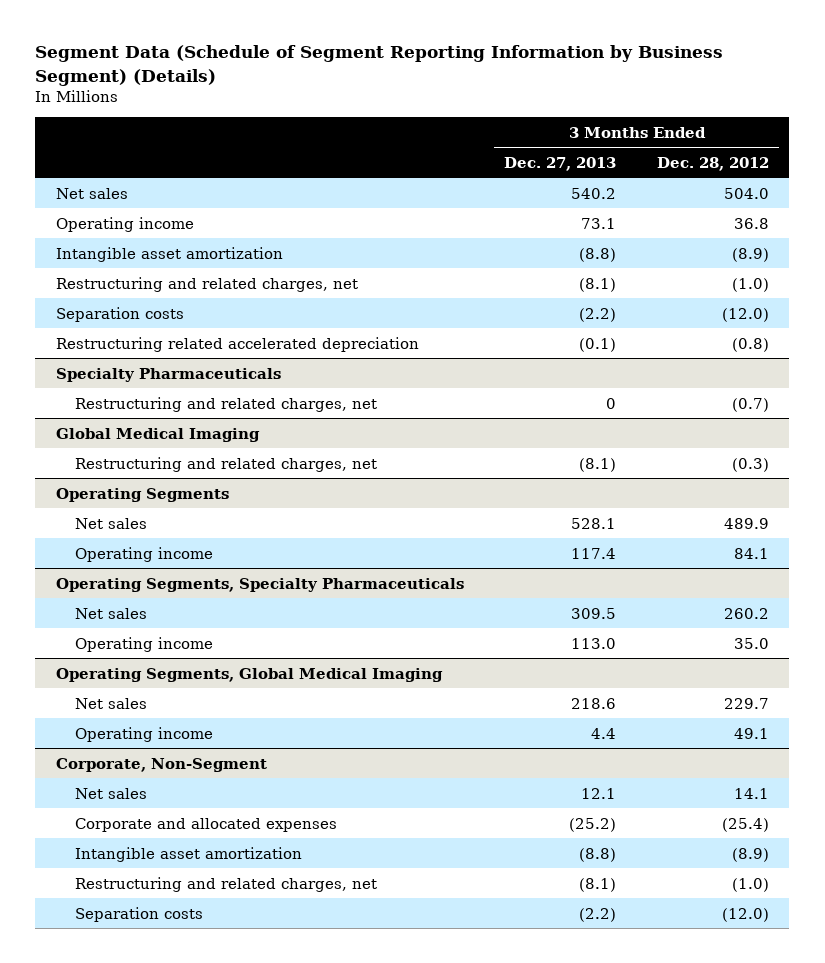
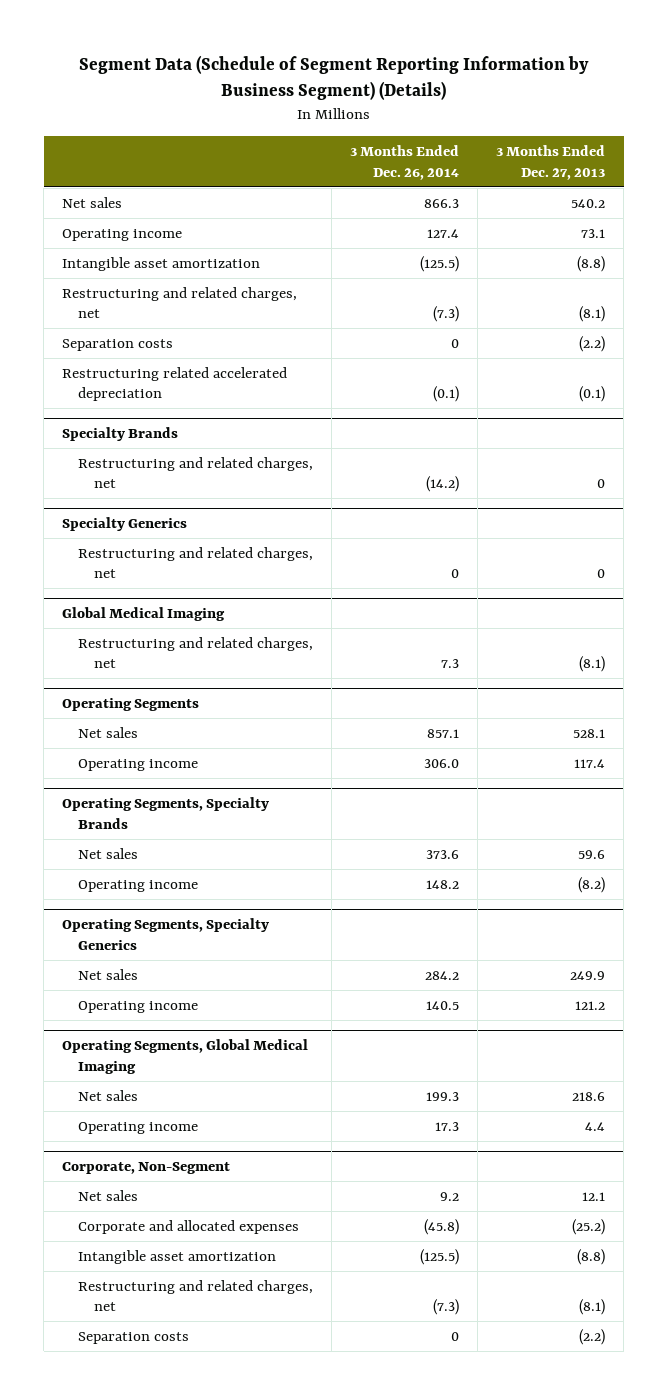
- | 3 Months Ended Dec. 27, 2013 | 3 Months Ended Dec. 28, 2012
+ | 3 Months Ended Dec. 26, 2014 | 3 Months Ended Dec. 27, 2013
- Specialty Pharmaceuticals
+ Specialty Brands
+ Specialty Generics
+ Restructuring and related charges, net | 0 | 0
- Operating Segments, Specialty Pharmaceuticals
- Net sales | 309.5 | 260.2
- Operating income | 113.0 | 35.0
+ Operating Segments, Specialty Brands
+ Net sales | 373.6 | 59.6
+ Operating income | 148.2 | (8.2)
+ Operating Segments, Specialty Generics
+ Net sales | 284.2 | 249.9
+ Operating income | 140.5 | 121.2

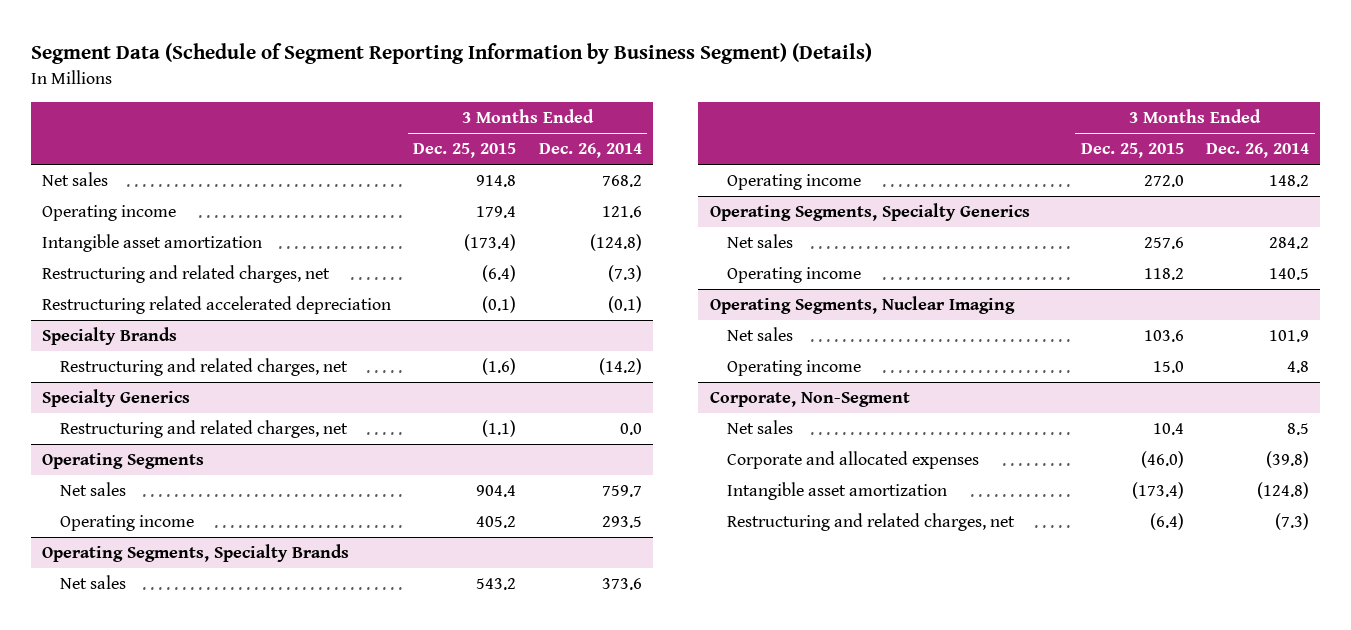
- | 3 Months Ended Dec. 26, 2014 | 3 Months Ended Dec. 27, 2013
+ | 3 Months Ended Dec. 25, 2015 | 3 Months Ended Dec. 26, 2014
- Net sales | 866.3 | 540.2
- Operating income | 127.4 | 73.1
- Intangible asset amortization | (125.5) | (8.8)
+ Net sales | 914.8 | 768.2
+ Operating income | 179.4 | 121.6
+ Intangible asset amortization | (173.4) | (124.8)
- Separation costs | 0 | (2.2)
@ Specialty Generics
- Restructuring and related charges, net | 0 | 0
- Global Medical Imaging
- Restructuring and related charges, net | 7.3 | (8.1)
@ Specialty Generics
+ Restructuring and related charges, net | (1.1) | 0.0
@ Operating Segments
- Net sales | 857.1 | 528.1
- Operating income | 306.0 | 117.4
+ Net sales | 904.4 | 759.7
+ Operating income | 405.2 | 293.5
- Operating Segments, Global Medical Imaging
- Net sales | 199.3 | 218.6
- Operating income | 17.3 | 4.4
+ Operating Segments, Nuclear Imaging
+ Net sales | 103.6 | 101.9
+ Operating income | 15.0 | 4.8
@ Corporate, Non-Segment
- Net sales | 9.2 | 12.1
- Corporate and allocated expenses | (45.8) | (25.2)
- Intangible asset amortization | (125.5) | (8.8)
+ Net sales | 10.4 | 8.5
+ Corporate and allocated expenses | (46.0) | (39.8)
+ Intangible asset amortization | (173.4) | (124.8)
- Separation costs | 0 | (2.2)

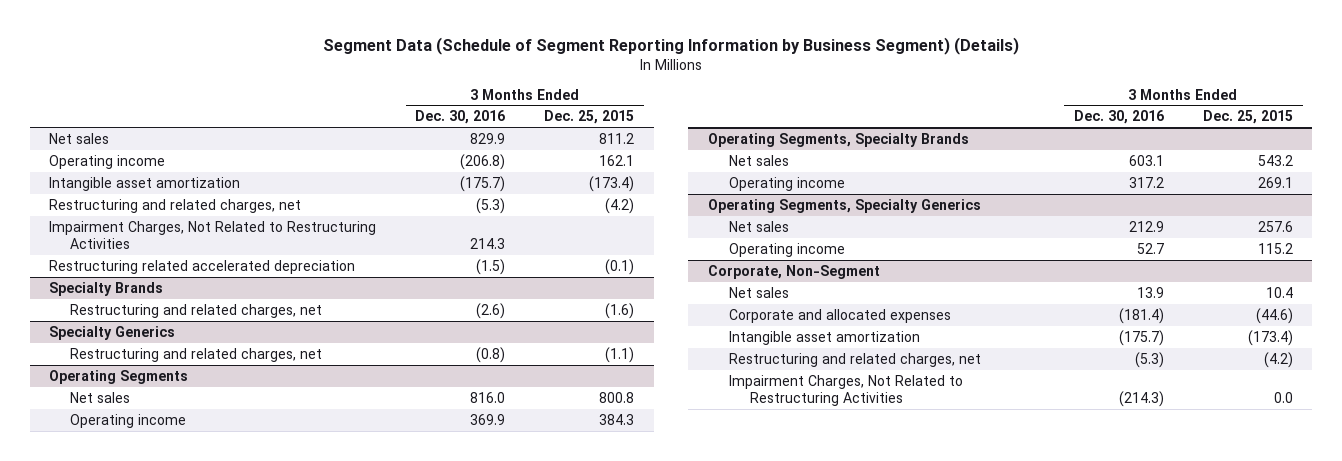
- | 3 Months Ended Dec. 25, 2015 | 3 Months Ended Dec. 26, 2014
+ | 3 Months Ended Dec. 30, 2016 | 3 Months Ended Dec. 25, 2015
- Net sales | 914.8 | 768.2
- Operating income | 179.4 | 121.6
+ Net sales | 829.9 | 811.2
+ Operating income | (206.8) | 162.1
- Restructuring and related charges, net | (6.4) | (7.3)
+ Restructuring and related charges, net | (5.3) | (4.2)
+ Impairment Charges, Not Related to Restructuring Activities | 214.3 |
@ Operating Segments
- Net sales | 904.4 | 759.7
- Operating income | 405.2 | 293.5
+ Net sales | 816.0 | 800.8
+ Operating income | 369.9 | 384.3
@ Operating Segments, Specialty Brands
- Operating income | 272.0 | 148.2
+ Operating income | 317.2 | 269.1
@ Operating Segments, Specialty Generics
- Operating income | 118.2 | 140.5
- Operating Segments, Nuclear Imaging
- Net sales | 103.6 | 101.9
- Operating income | 15.0 | 4.8
@ Operating Segments, Specialty Generics
+ Operating income | 52.7 | 115.2
@ Corporate, Non-Segment
- Corporate and allocated expenses | (46.0) | (39.8)
+ Corporate and allocated expenses | (181.4) | (44.6)
- Restructuring and related charges, net | (6.4) | (7.3)
+ Restructuring and related charges, net | (5.3) | (4.2)
+ Impairment Charges, Not Related to Restructuring Activities | (214.3) | 0.0

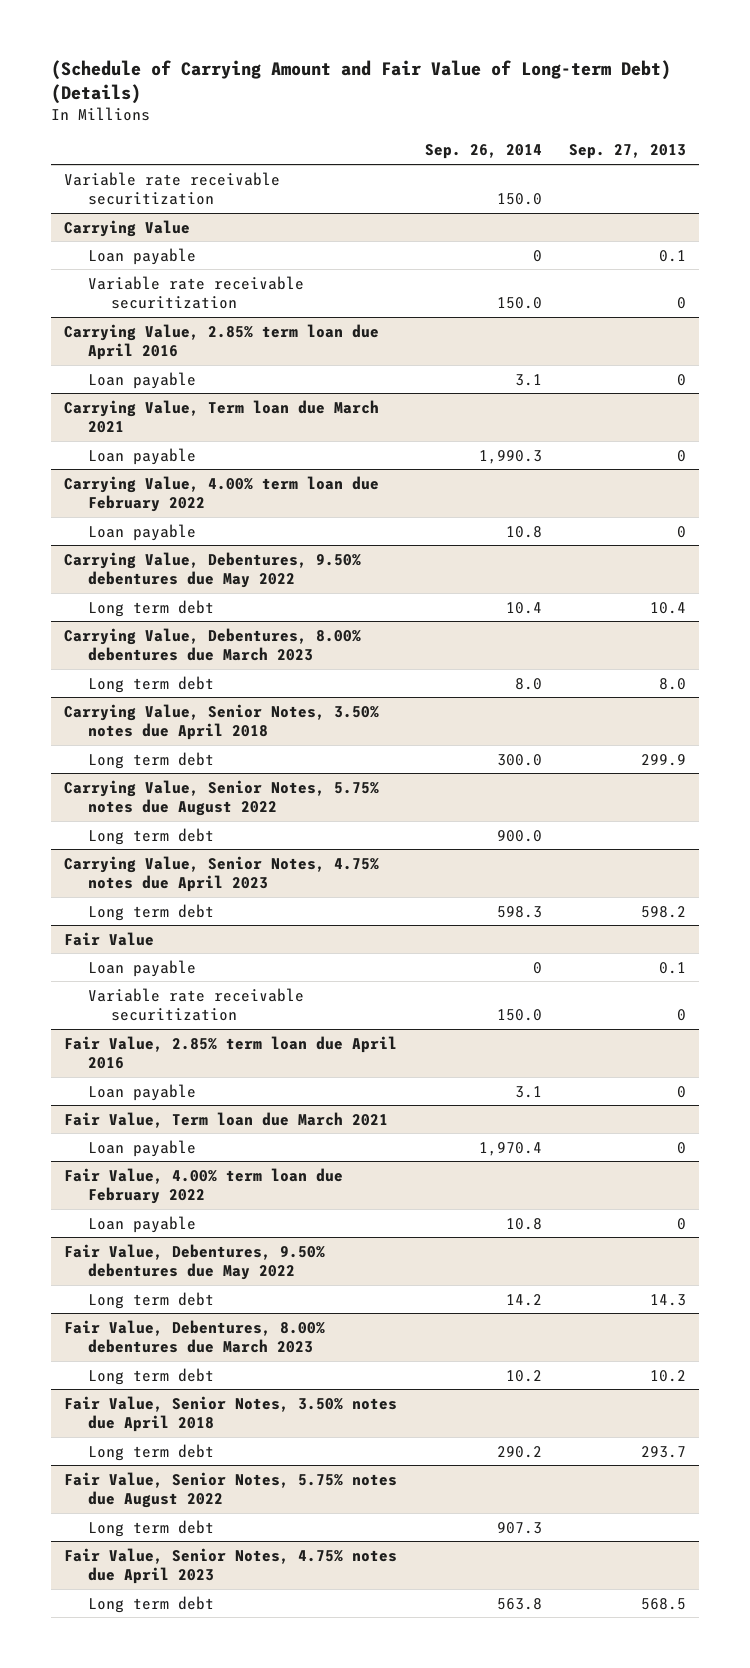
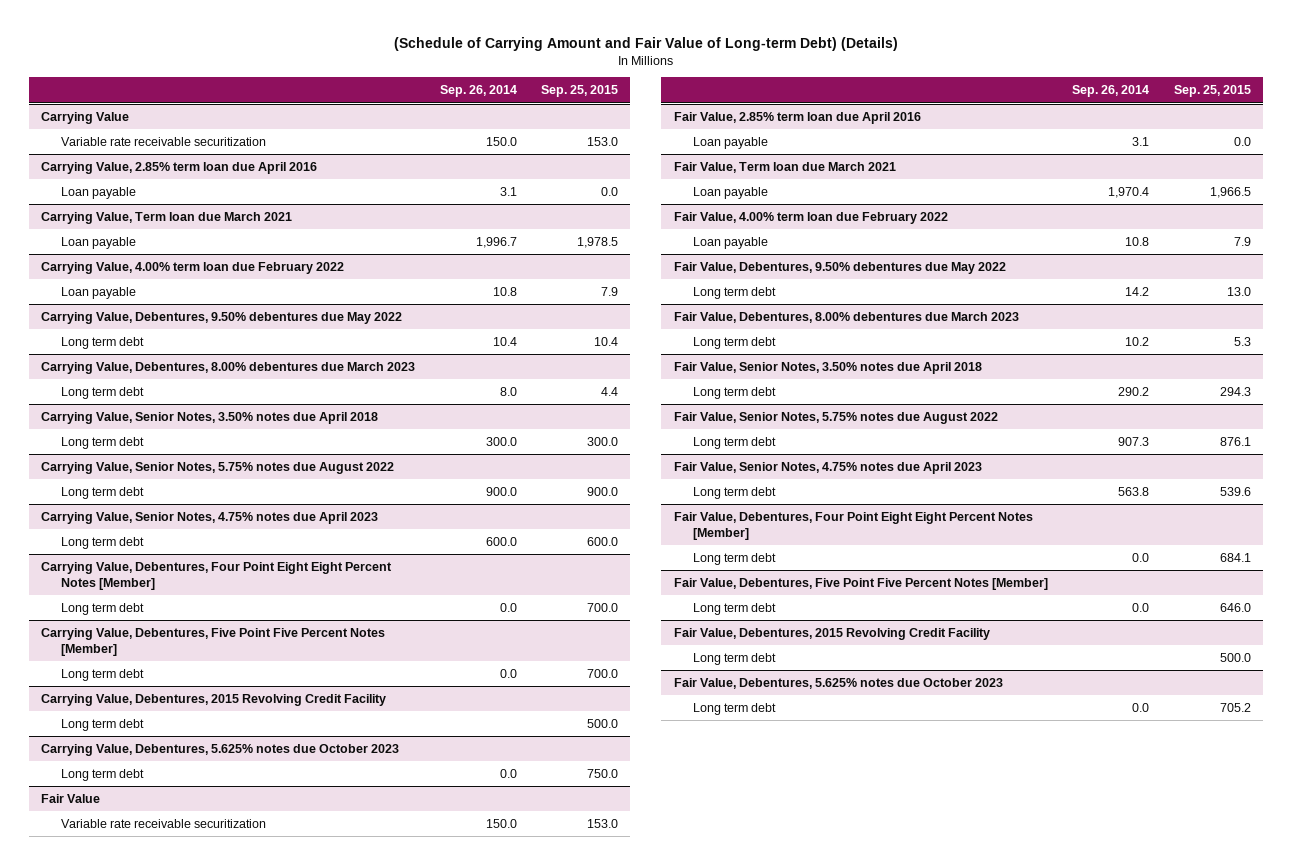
- | Sep. 26, 2014 | Sep. 27, 2013
+ | Sep. 26, 2014 | Sep. 25, 2015
- Variable rate receivable securitization | 150.0 |
@ Carrying Value
- Loan payable | 0 | 0.1
@ Carrying Value, Term loan due March 2021
- Loan payable | 1,990.3 | 0
+ Loan payable | 1,996.7 | 1,978.5
@ Carrying Value, Senior Notes, 4.75% notes due April 2023
- Long term debt | 598.3 | 598.2
+ Long term debt | 600.0 | 600.0
+ Carrying Value, Debentures, Four Point Eight Eight Percent Notes [Member]
+ Long term debt | 0.0 | 700.0
+ Carrying Value, Debentures, Five Point Five Percent Notes [Member]
+ Long term debt | 0.0 | 700.0
+ Carrying Value, Debentures, 2015 Revolving Credit Facility
+ Long term debt | | 500.0
+ Carrying Value, Debentures, 5.625% notes due October 2023
+ Long term debt | 0.0 | 750.0
@ Fair Value
- Loan payable | 0 | 0.1
+ Fair Value, Debentures, Four Point Eight Eight Percent Notes [Member]
+ Long term debt | 0.0 | 684.1
+ Fair Value, Debentures, Five Point Five Percent Notes [Member]
+ Long term debt | 0.0 | 646.0
+ Fair Value, Debentures, 2015 Revolving Credit Facility
+ Long term debt | | 500.0
+ Fair Value, Debentures, 5.625% notes due October 2023
+ Long term debt | 0.0 | 705.2

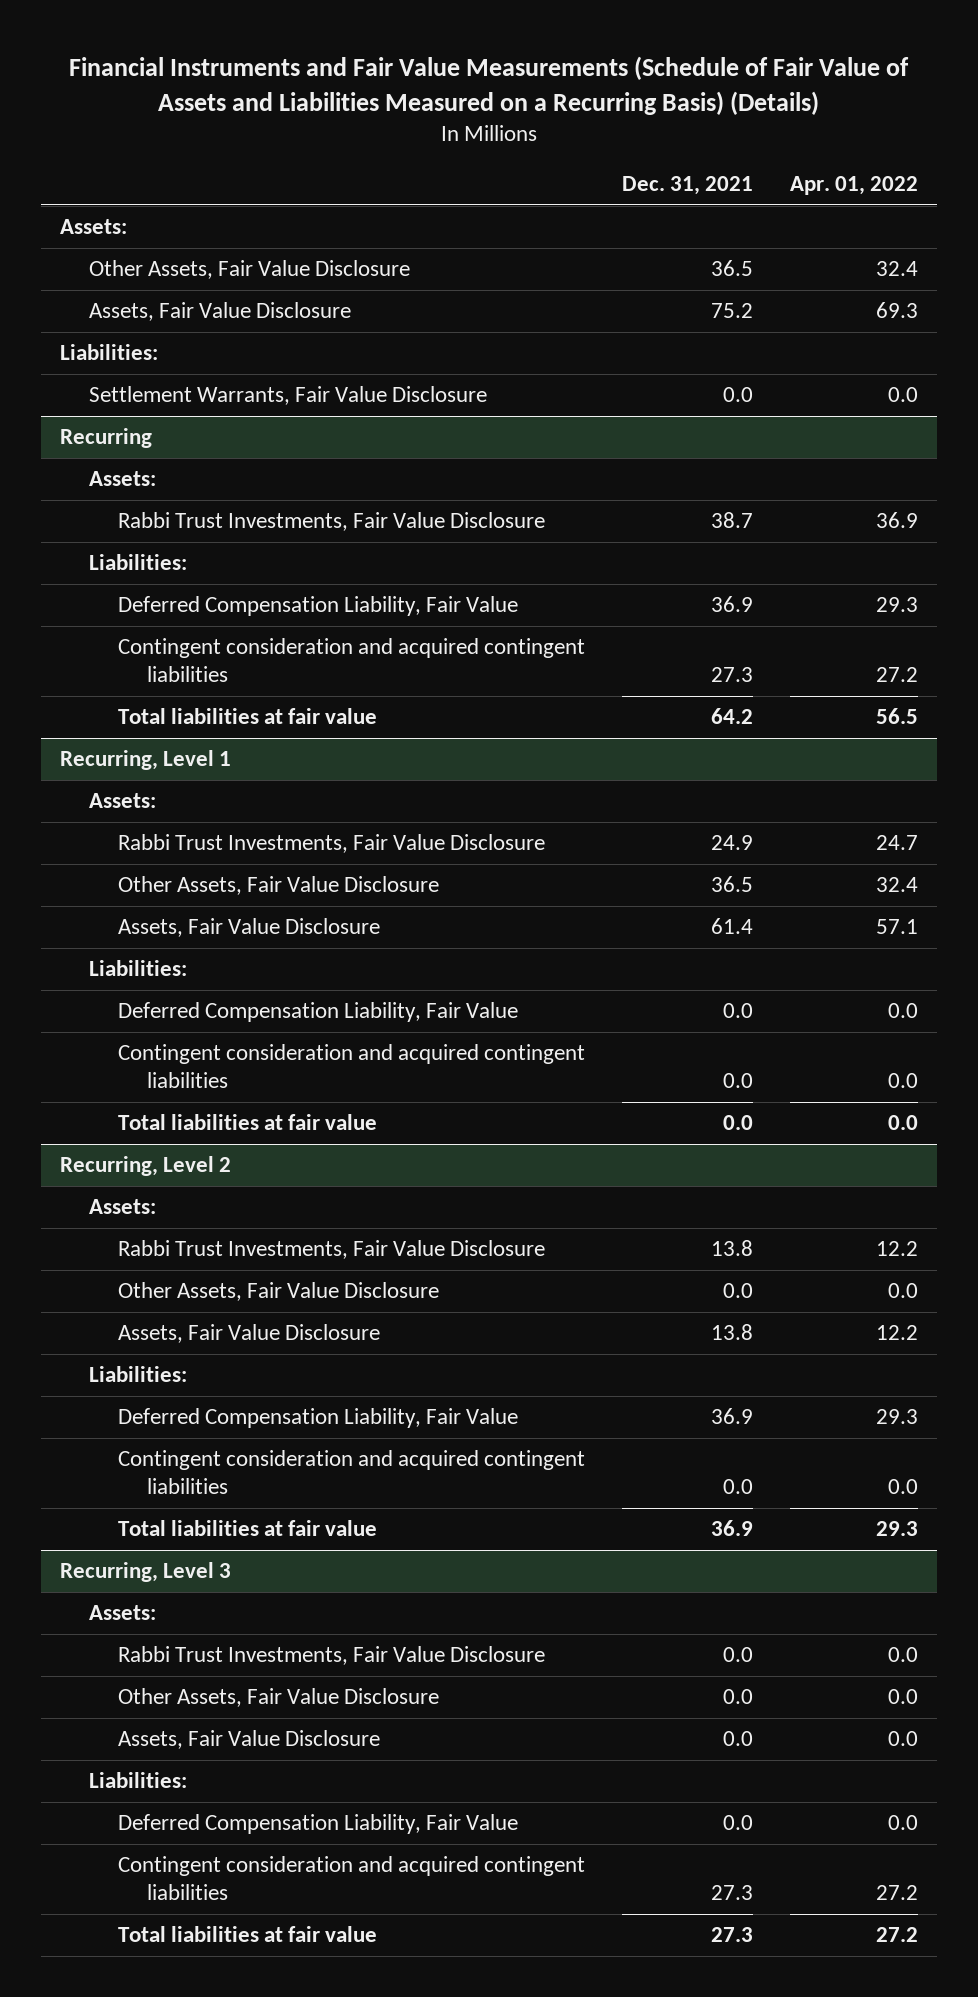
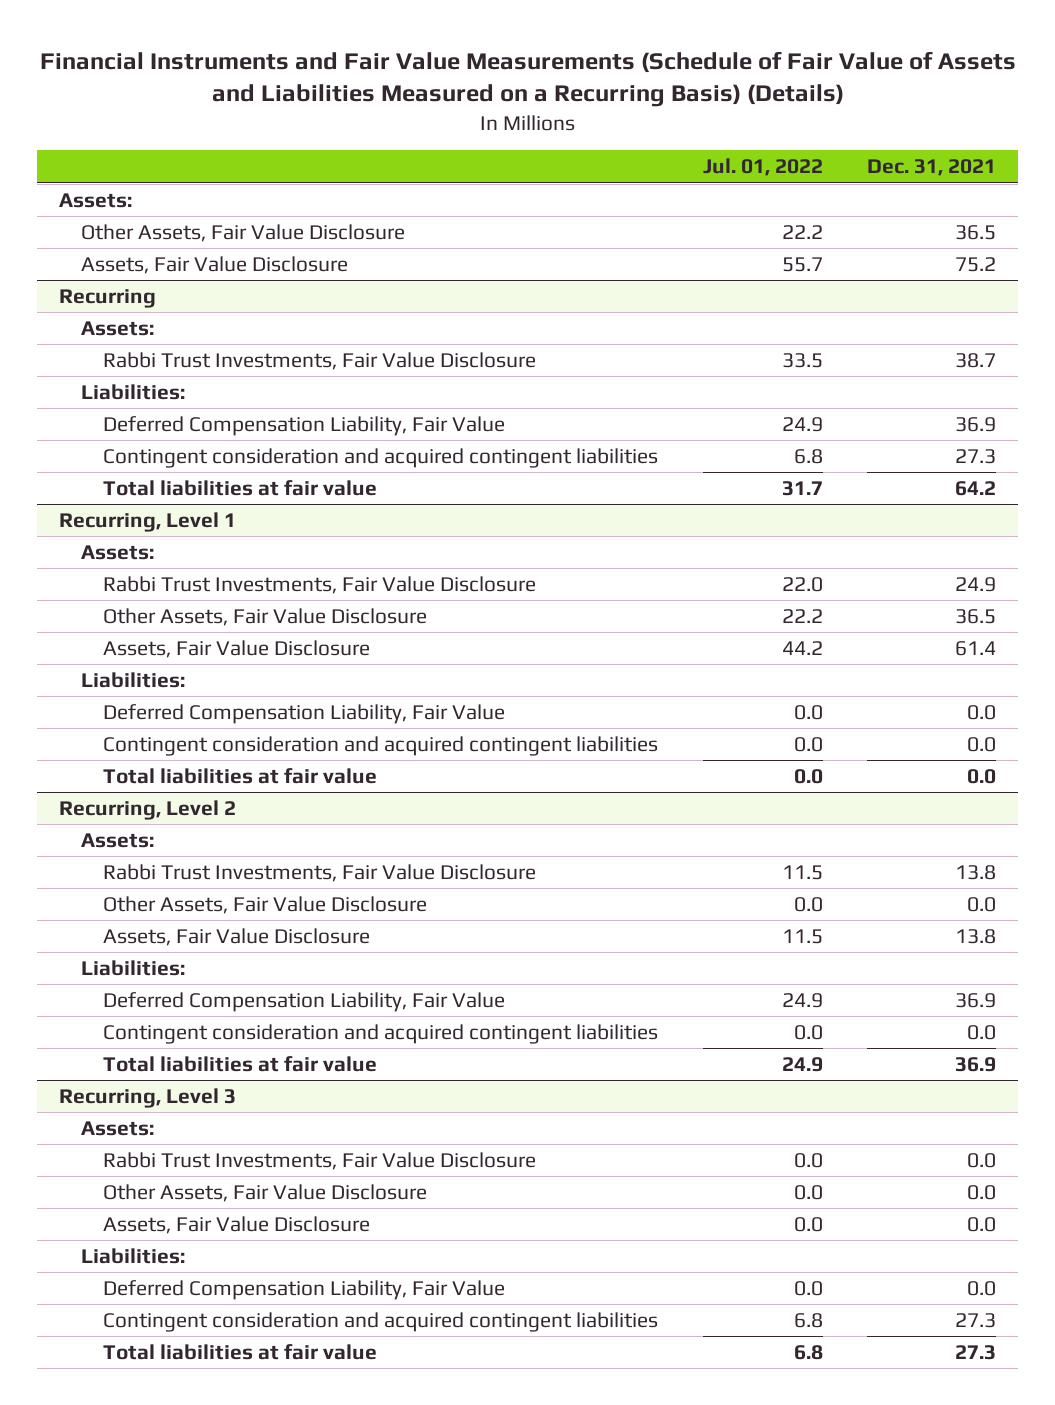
- | Dec. 31, 2021 | Apr. 01, 2022
+ | Jul. 01, 2022 | Dec. 31, 2021
- Liabilities:
- Settlement Warrants, Fair Value Disclosure | 0.0 | 0.0

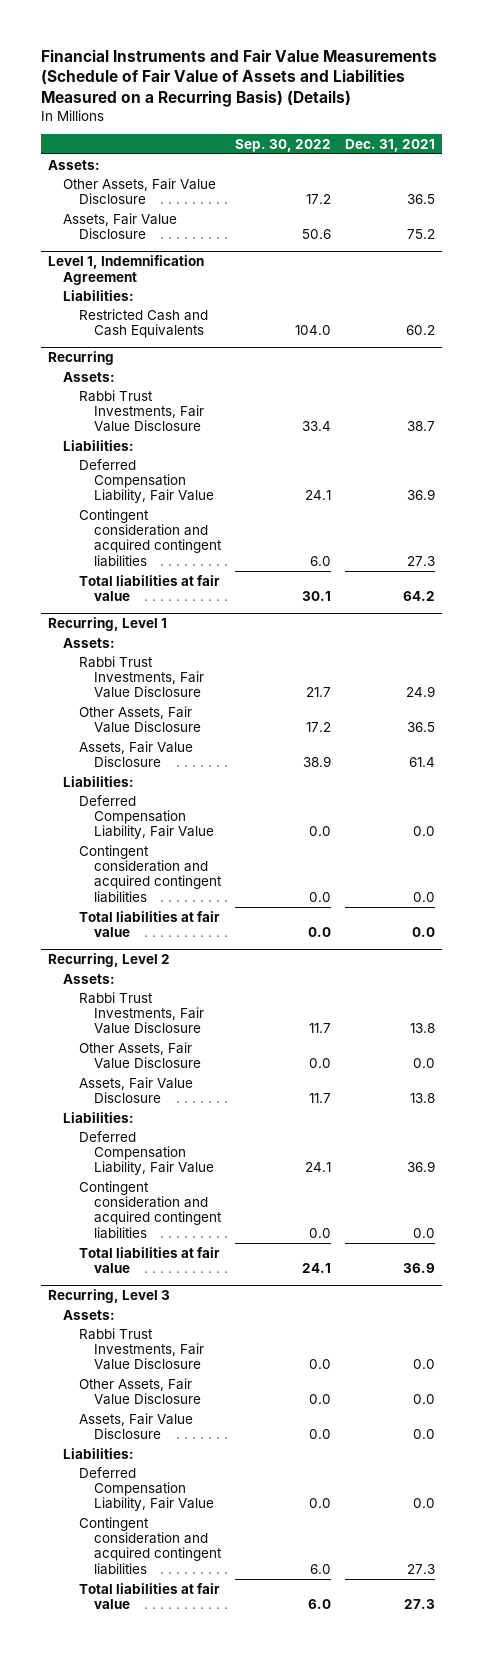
- | Jul. 01, 2022 | Dec. 31, 2021
+ | Sep. 30, 2022 | Dec. 31, 2021
+ Level 1, Indemnification Agreement
+ Liabilities:
+ Restricted Cash and Cash Equivalents | 104.0 | 60.2

